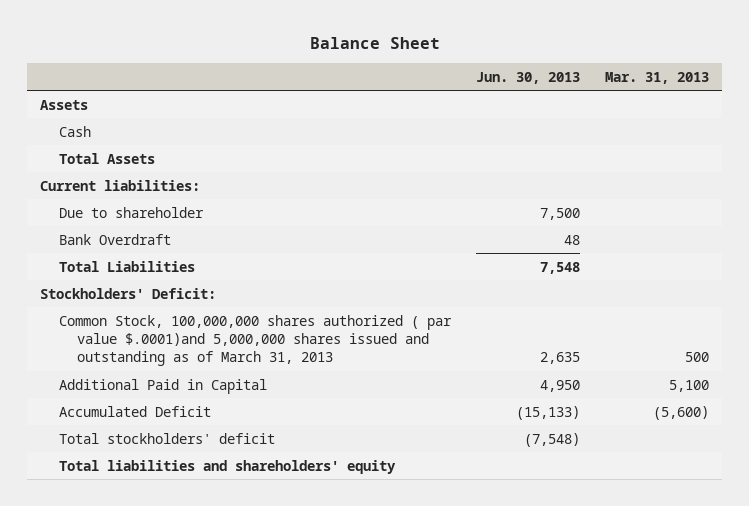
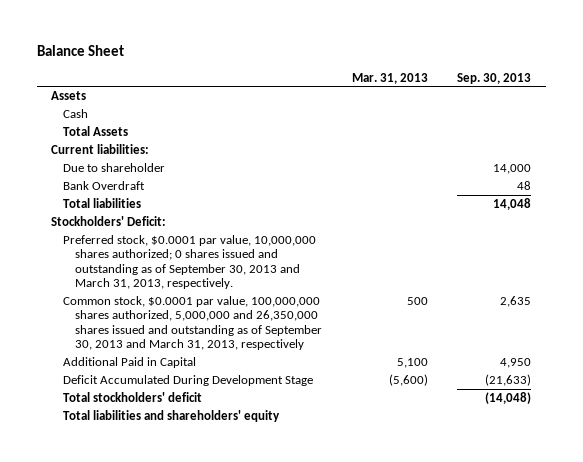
- | Jun. 30, 2013 | Mar. 31, 2013
+ | Mar. 31, 2013 | Sep. 30, 2013
- Total Liabilities | 7,548 |
+ Total liabilities | | 14,048
- Common Stock, 100,000,000 shares authorized ( par value $.0001)and 5,000,000 shares issued and outstanding as of March 31, 2013 | 2,635 | 500
+ Preferred stock, $0.0001 par value, 10,000,000 shares authorized; 0 shares issued and outstanding as of September 30, 2013 and March 31, 2013, respectively.
+ Common stock, $0.0001 par value, 100,000,000 shares authorized, 5,000,000 and 26,350,000 shares issued and outstanding as of September 30, 2013 and March 31, 2013, respectively | 500 | 2,635
- Accumulated Deficit | (15,133) | (5,600)
+ Deficit Accumulated During Development Stage | (5,600) | (21,633)

